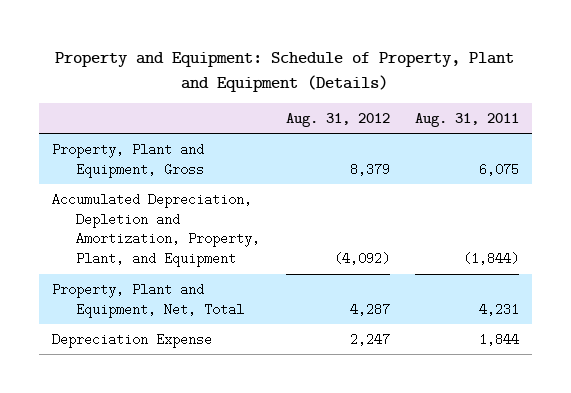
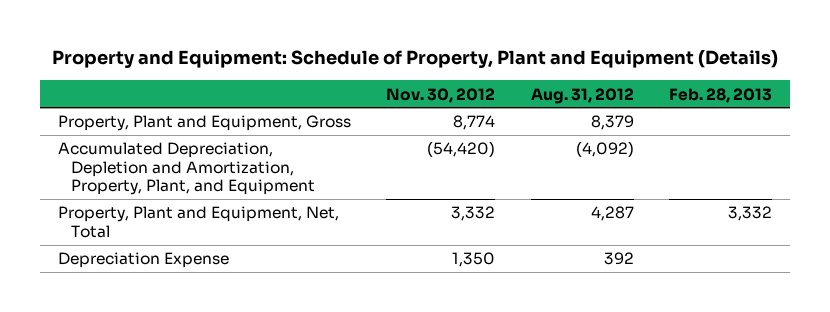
- | Aug. 31, 2012 | Aug. 31, 2011
+ | Nov. 30, 2012 | Aug. 31, 2012 | Feb. 28, 2013
- Depreciation Expense | 2,247 | 1,844
+ Depreciation Expense | 1,350 | 392 |

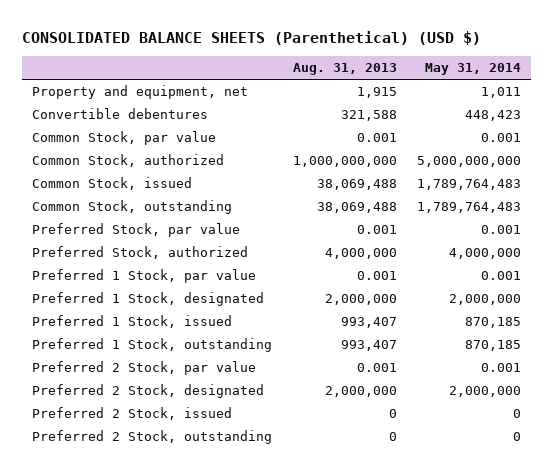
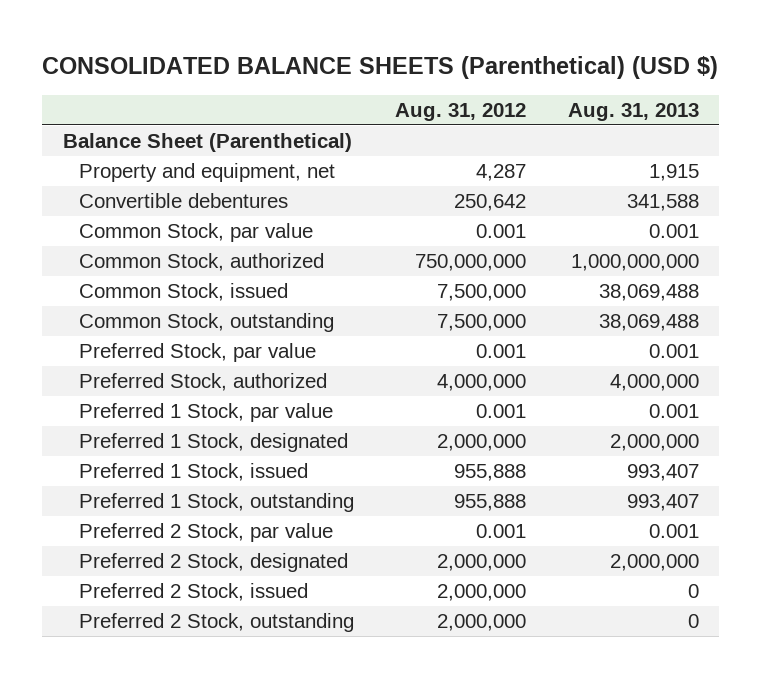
- | Aug. 31, 2013 | May 31, 2014
+ | Aug. 31, 2012 | Aug. 31, 2013
+ Balance Sheet (Parenthetical)
- Convertible debentures | 321,588 | 448,423
+ Convertible debentures | 250,642 | 341,588

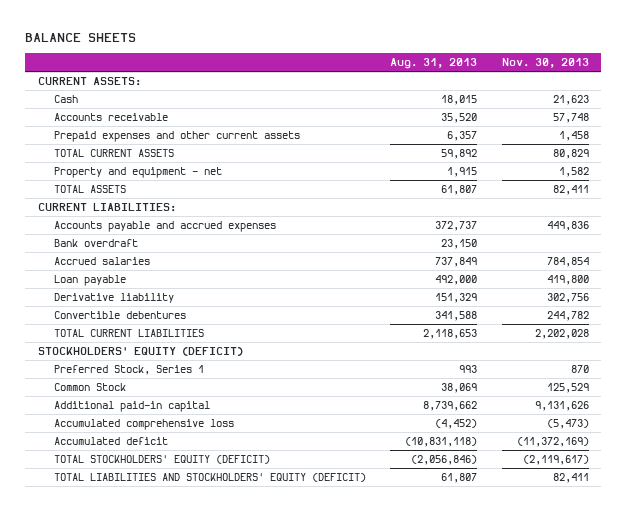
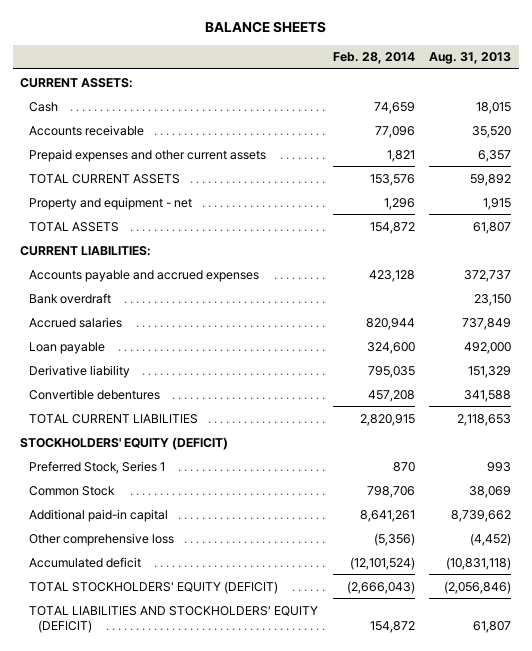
- | Aug. 31, 2013 | Nov. 30, 2013
+ | Feb. 28, 2014 | Aug. 31, 2013
- Accumulated comprehensive loss | (4,452) | (5,473)
+ Other comprehensive loss | (5,356) | (4,452)

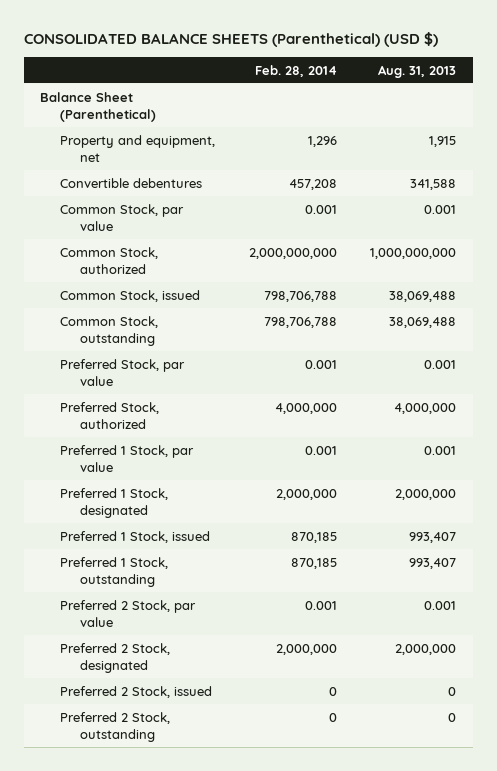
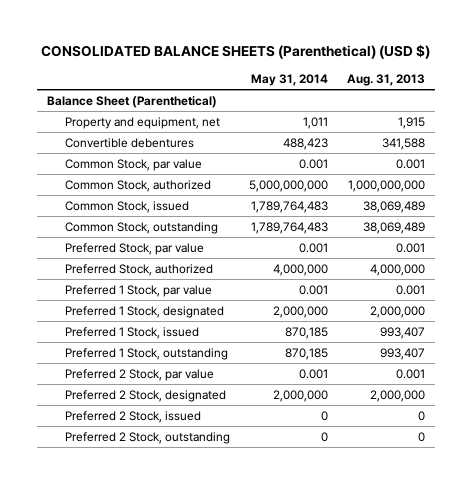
- | Feb. 28, 2014 | Aug. 31, 2013
+ | May 31, 2014 | Aug. 31, 2013
- Common Stock, issued | 798,706,788 | 38,069,488
- Common Stock, outstanding | 798,706,788 | 38,069,488
+ Common Stock, issued | 1,789,764,483 | 38,069,489
+ Common Stock, outstanding | 1,789,764,483 | 38,069,489

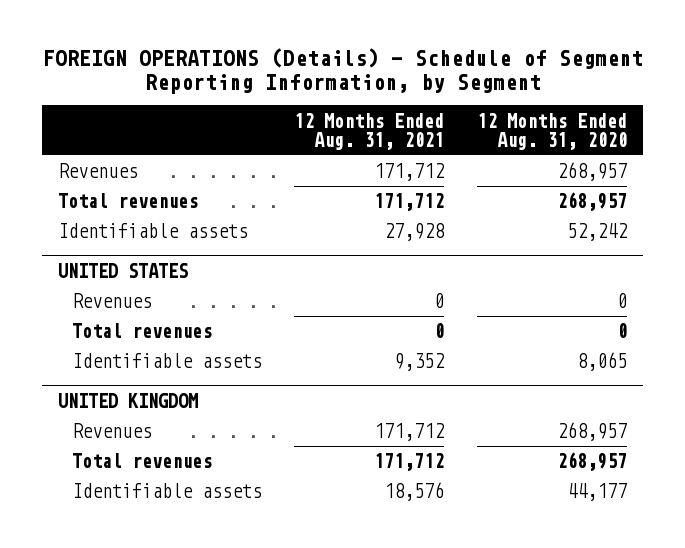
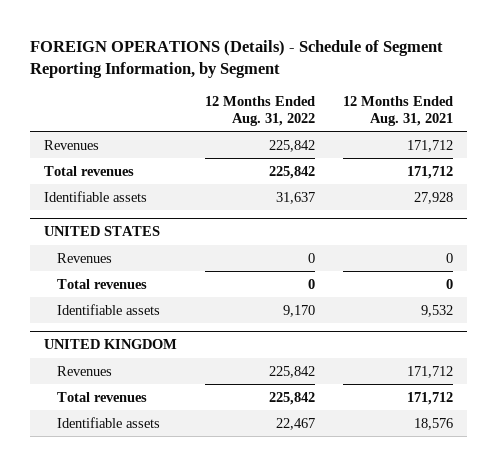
- | 12 Months Ended Aug. 31, 2021 | 12 Months Ended Aug. 31, 2020
+ | 12 Months Ended Aug. 31, 2022 | 12 Months Ended Aug. 31, 2021
@ UNITED STATES
- Identifiable assets | 9,352 | 8,065
+ Identifiable assets | 9,170 | 9,532

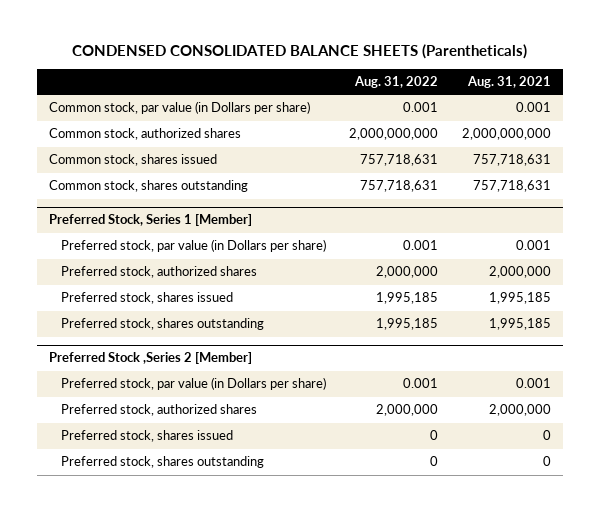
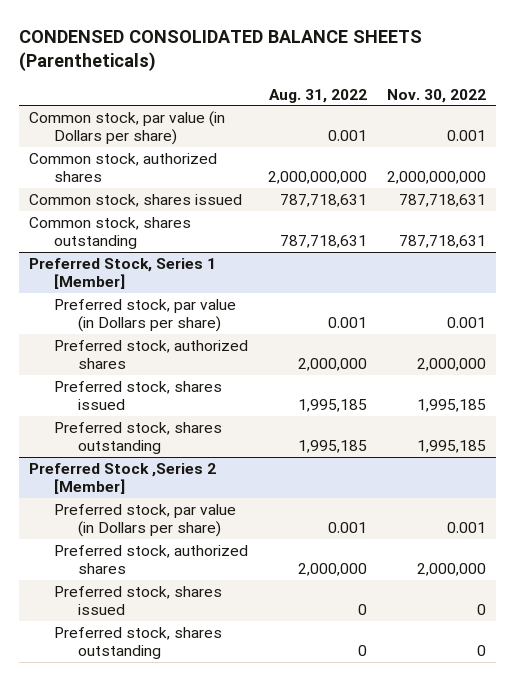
- | Aug. 31, 2022 | Aug. 31, 2021
+ | Aug. 31, 2022 | Nov. 30, 2022
- Common stock, shares issued | 757,718,631 | 757,718,631
- Common stock, shares outstanding | 757,718,631 | 757,718,631
+ Common stock, shares issued | 787,718,631 | 787,718,631
+ Common stock, shares outstanding | 787,718,631 | 787,718,631

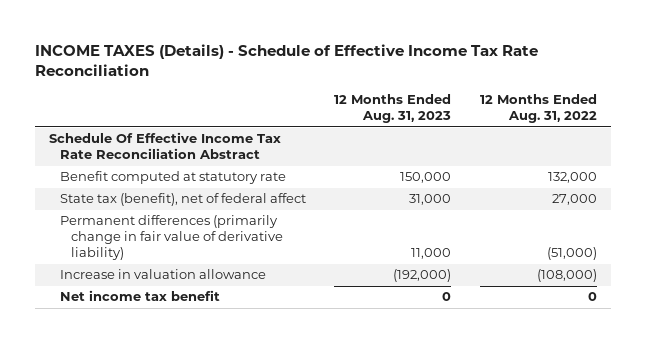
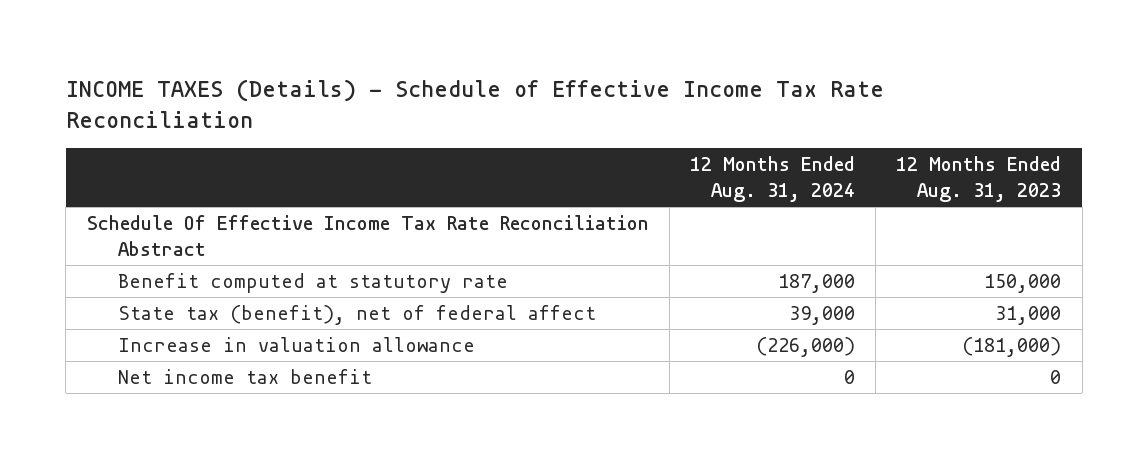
- | 12 Months Ended Aug. 31, 2023 | 12 Months Ended Aug. 31, 2022
+ | 12 Months Ended Aug. 31, 2024 | 12 Months Ended Aug. 31, 2023
- Permanent differences (primarily change in fair value of derivative liability) | 11,000 | (51,000)
- Increase in valuation allowance | (192,000) | (108,000)
+ Increase in valuation allowance | (226,000) | (181,000)

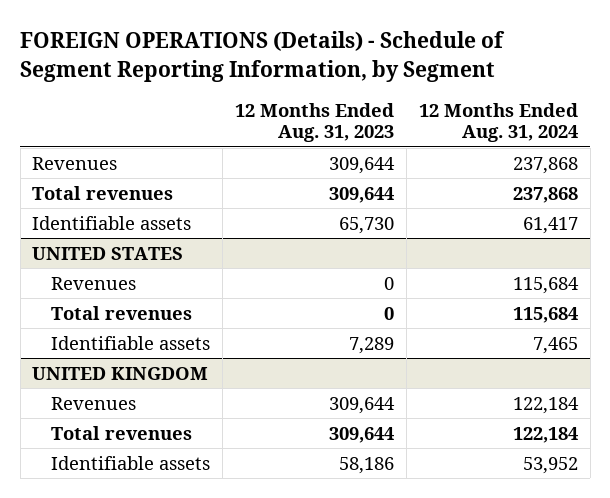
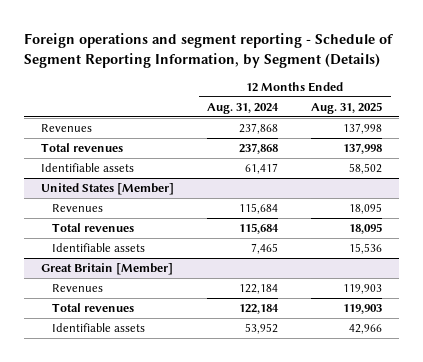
- FOREIGN OPERATIONS (Details) - Schedule of Segment Reporting Information, by Segment
+ Foreign operations and segment reporting - Schedule of Segment Reporting Information, by Segment (Details)
- | 12 Months Ended Aug. 31, 2023 | 12 Months Ended Aug. 31, 2024
+ | 12 Months Ended Aug. 31, 2024 | 12 Months Ended Aug. 31, 2025
- UNITED STATES
+ United States [Member]
- UNITED KINGDOM
+ Great Britain [Member]

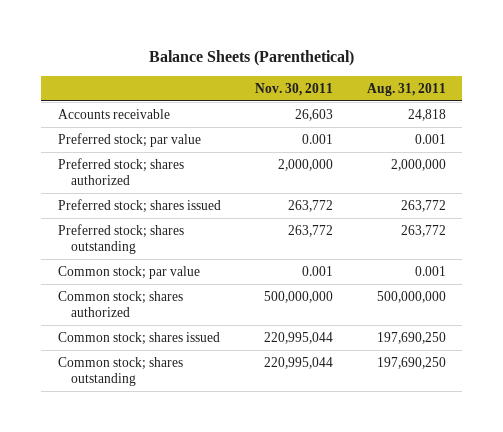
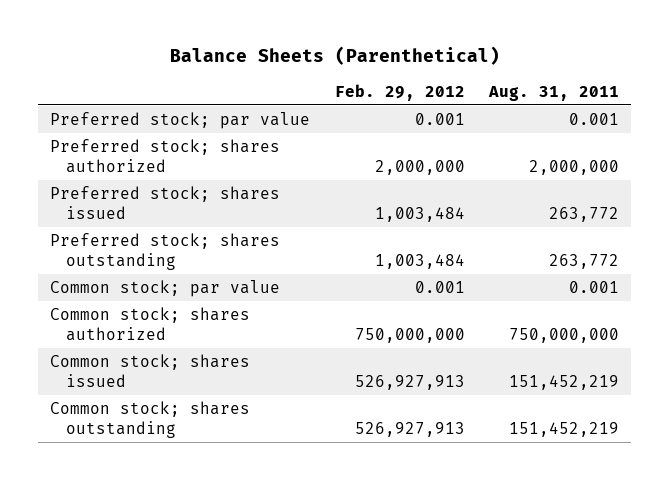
- | Nov. 30, 2011 | Aug. 31, 2011
+ | Feb. 29, 2012 | Aug. 31, 2011
- Accounts receivable | 26,603 | 24,818
- Common stock; shares authorized | 500,000,000 | 500,000,000
- Common stock; shares issued | 220,995,044 | 197,690,250
- Common stock; shares outstanding | 220,995,044 | 197,690,250
+ Common stock; shares authorized | 750,000,000 | 750,000,000
+ Common stock; shares issued | 526,927,913 | 151,452,219
+ Common stock; shares outstanding | 526,927,913 | 151,452,219

